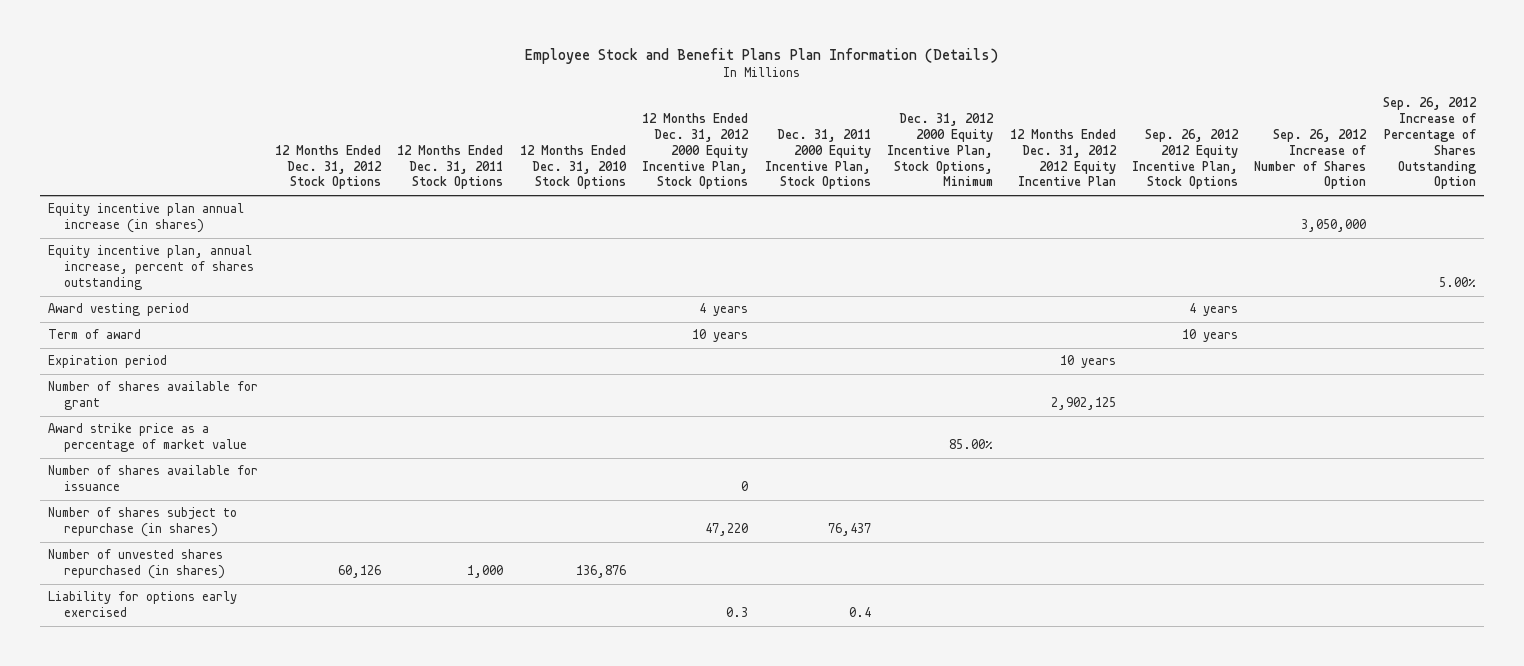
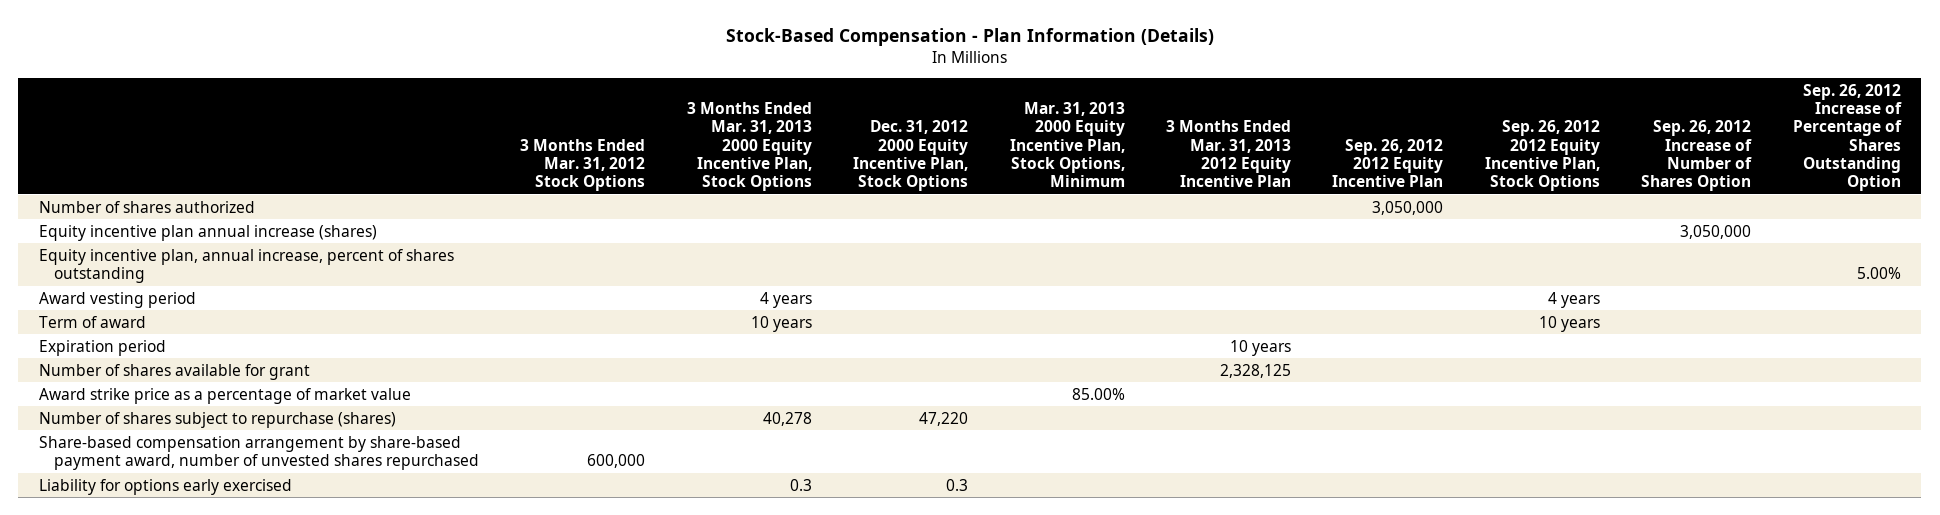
- Employee Stock and Benefit Plans Plan Information (Details)
+ Stock-Based Compensation - Plan Information (Details)
- | 12 Months Ended Dec. 31, 2012 Stock Options | 12 Months Ended Dec. 31, 2011 Stock Options | 12 Months Ended Dec. 31, 2010 Stock Options | 12 Months Ended Dec. 31, 2012 2000 Equity Incentive Plan, Stock Options | Dec. 31, 2011 2000 Equity Incentive Plan, Stock Options | Dec. 31, 2012 2000 Equity Incentive Plan, Stock Options, Minimum | 12 Months Ended Dec. 31, 2012 2012 Equity Incentive Plan | Sep. 26, 2012 2012 Equity Incentive Plan, Stock Options | Sep. 26, 2012 Increase of Number of Shares Option | Sep. 26, 2012 Increase of Percentage of Shares Outstanding Option
+ | 3 Months Ended Mar. 31, 2012 Stock Options | 3 Months Ended Mar. 31, 2013 2000 Equity Incentive Plan, Stock Options | Dec. 31, 2012 2000 Equity Incentive Plan, Stock Options | Mar. 31, 2013 2000 Equity Incentive Plan, Stock Options, Minimum | 3 Months Ended Mar. 31, 2013 2012 Equity Incentive Plan | Sep. 26, 2012 2012 Equity Incentive Plan | Sep. 26, 2012 2012 Equity Incentive Plan, Stock Options | Sep. 26, 2012 Increase of Number of Shares Option | Sep. 26, 2012 Increase of Percentage of Shares Outstanding Option
- Equity incentive plan annual increase (in shares) | | | | | | | | | 3,050,000 |
+ Number of shares authorized | | | | | | 3,050,000 | | |
+ Equity incentive plan annual increase (shares) | | | | | | | | 3,050,000 |
- Number of shares available for issuance | | | | 0 | | | | | |
- Number of shares subject to repurchase (in shares) | | | | 47,220 | 76,437 | | | | |
- Number of unvested shares repurchased (in shares) | 60,126 | 1,000 | 136,876 | | | | | | |
+ Number of shares subject to repurchase (shares) | | 40,278 | 47,220 | | | | | |
+ Share-based compensation arrangement by share-based payment award, number of unvested shares repurchased | 600,000 | | | | | | | |

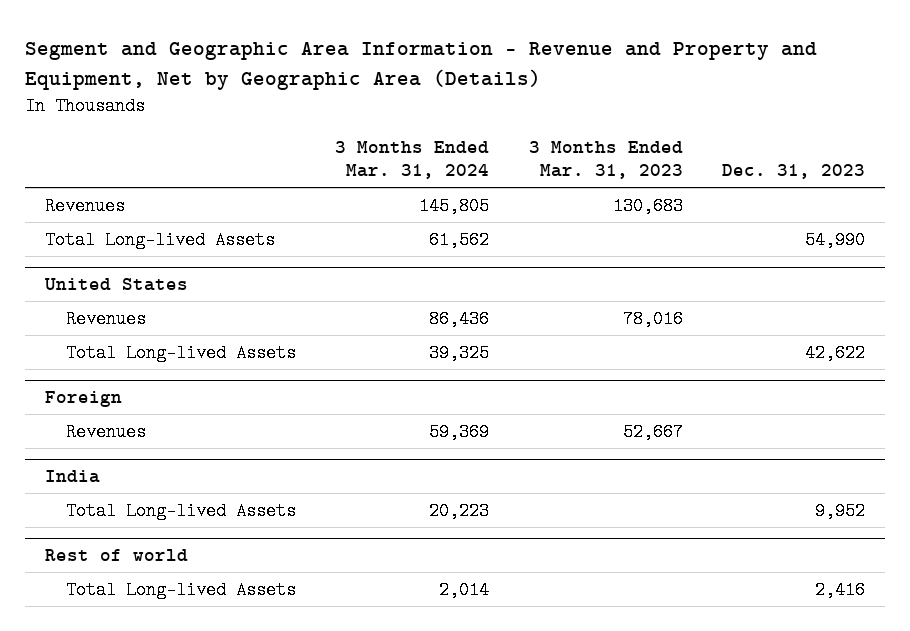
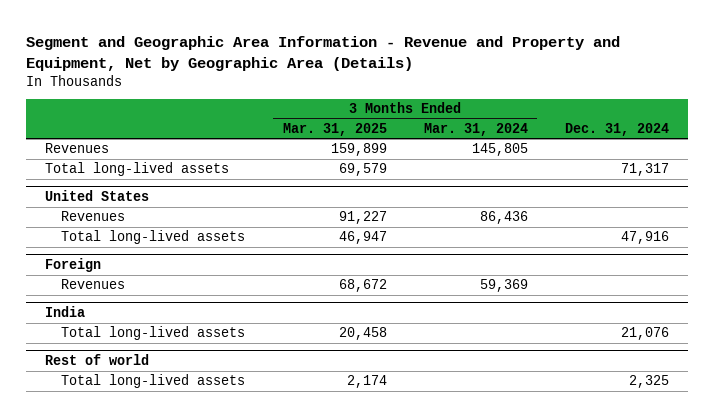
- | 3 Months Ended Mar. 31, 2024 | 3 Months Ended Mar. 31, 2023 | Dec. 31, 2023
+ | 3 Months Ended Mar. 31, 2025 | 3 Months Ended Mar. 31, 2024 | Dec. 31, 2024
- Total Long-lived Assets | 61,562 | | 54,990
+ Total long-lived assets | 69,579 | | 71,317
@ United States
- Total Long-lived Assets | 39,325 | | 42,622
+ Total long-lived assets | 46,947 | | 47,916
@ India
- Total Long-lived Assets | 20,223 | | 9,952
+ Total long-lived assets | 20,458 | | 21,076
@ Rest of world
- Total Long-lived Assets | 2,014 | | 2,416
+ Total long-lived assets | 2,174 | | 2,325

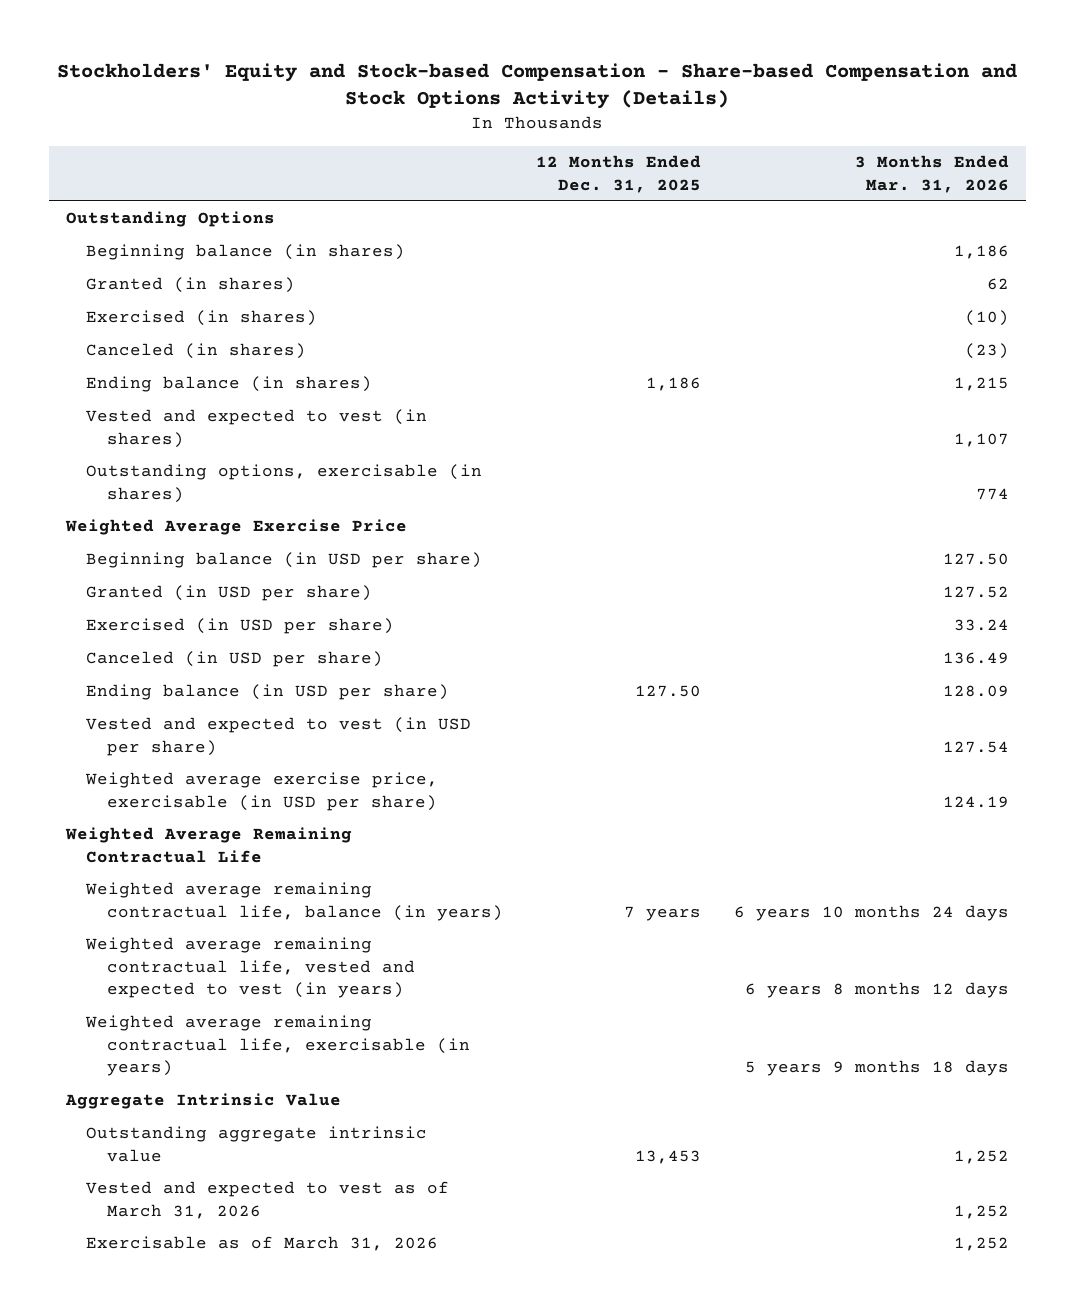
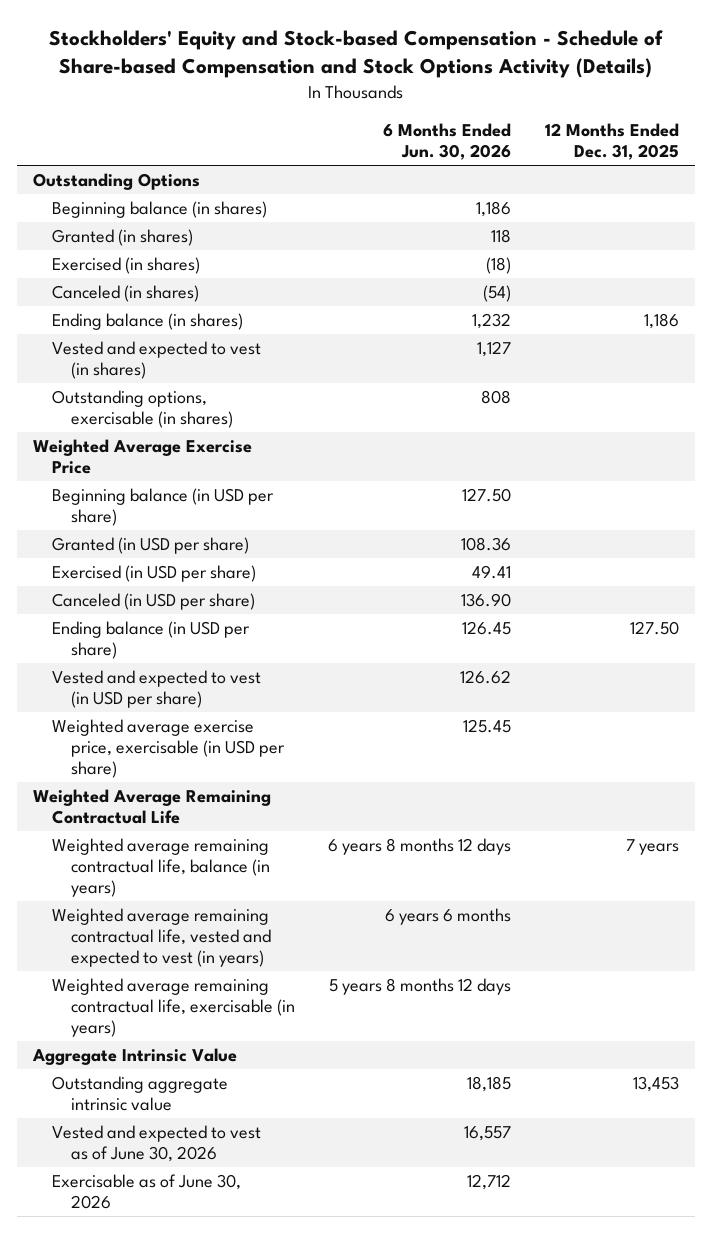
- Stockholders' Equity and Stock-based Compensation - Share-based Compensation and Stock Options Activity (Details)
+ Stockholders' Equity and Stock-based Compensation - Schedule of Share-based Compensation and Stock Options Activity (Details)
- | 12 Months Ended Dec. 31, 2025 | 3 Months Ended Mar. 31, 2026
+ | 6 Months Ended Jun. 30, 2026 | 12 Months Ended Dec. 31, 2025
- Vested and expected to vest as of March 31, 2026 | | 1,252
- Exercisable as of March 31, 2026 | | 1,252
+ Vested and expected to vest as of June 30, 2026 | 16,557 |
+ Exercisable as of June 30, 2026 | 12,712 |

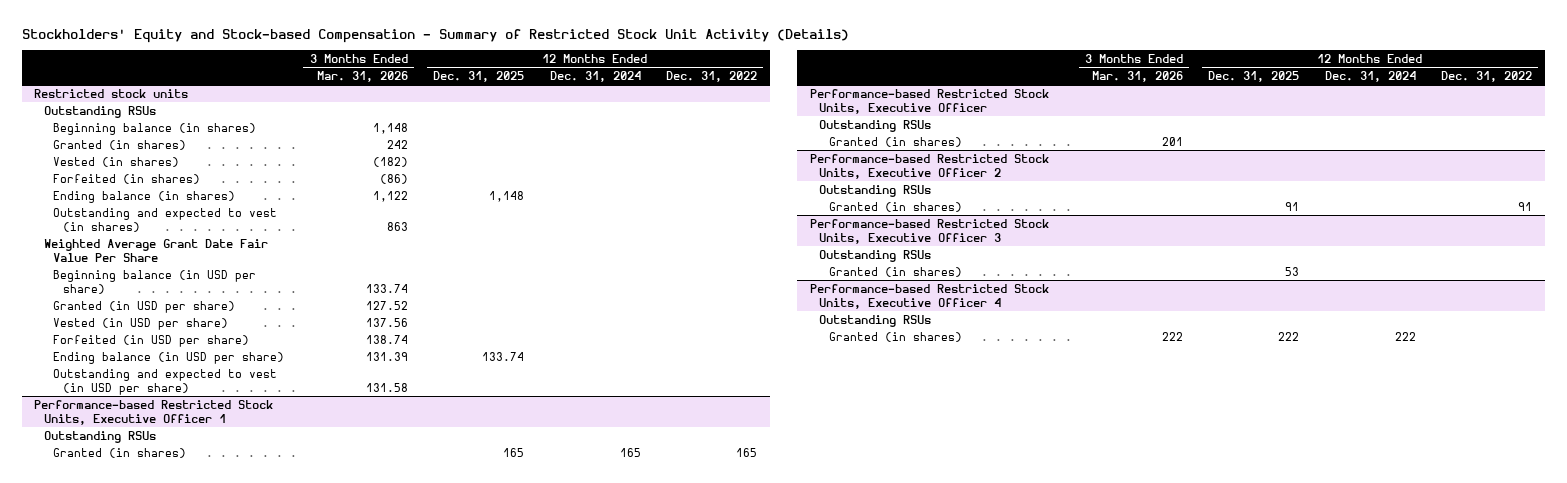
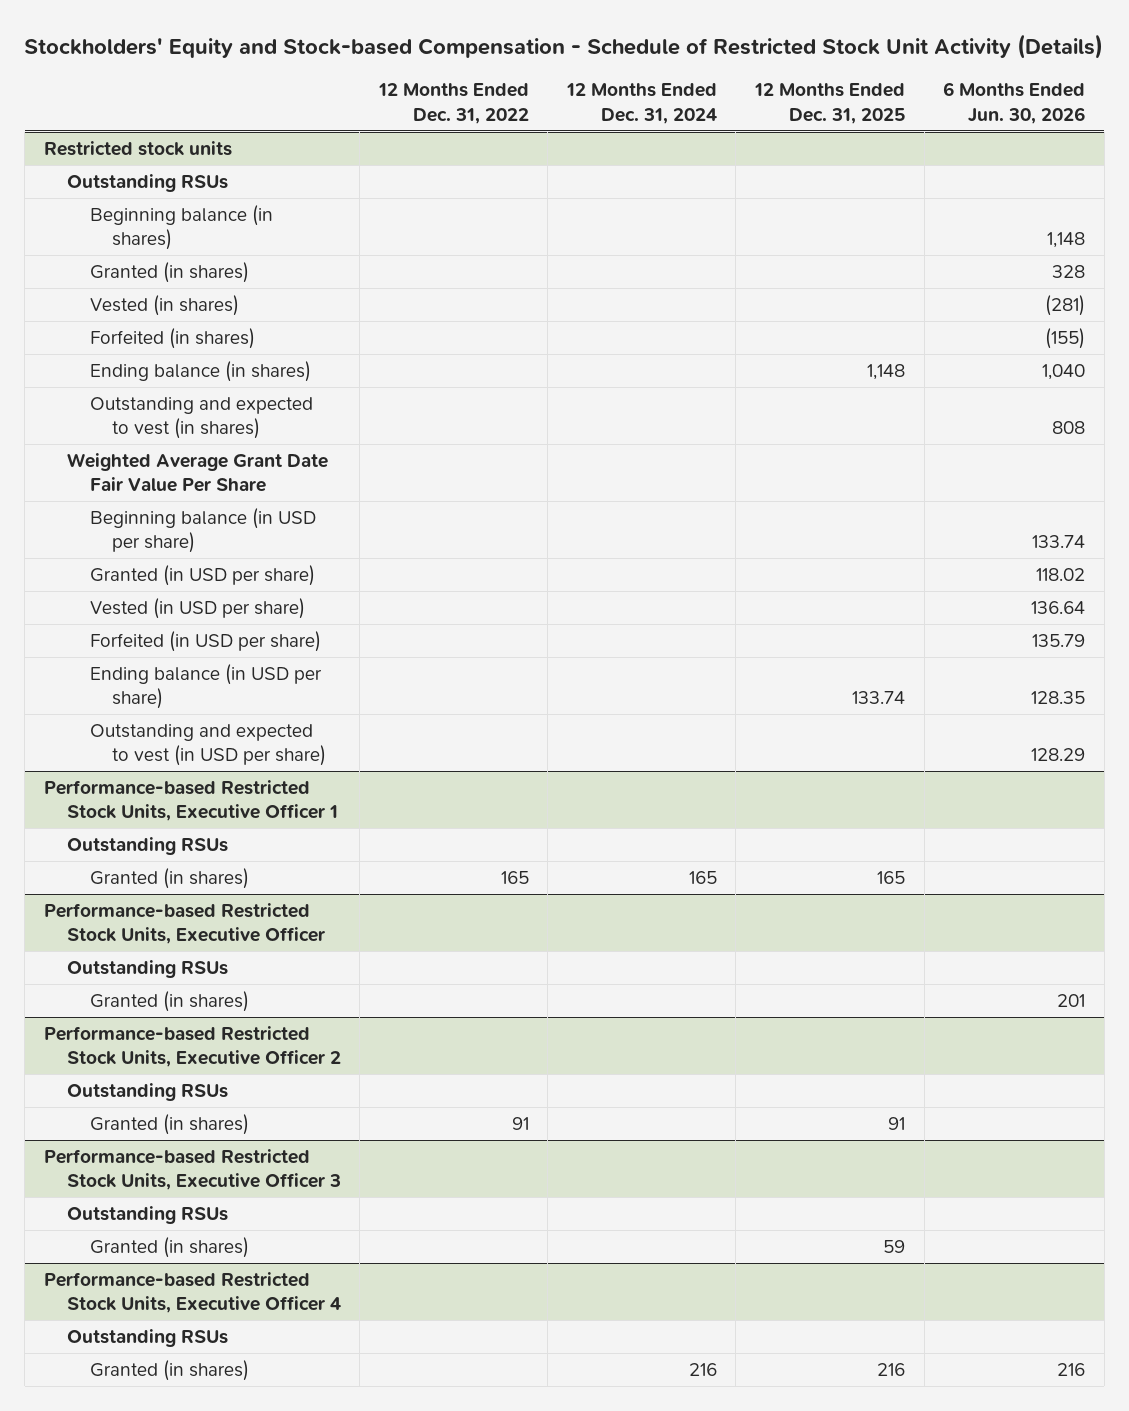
- Stockholders' Equity and Stock-based Compensation - Summary of Restricted Stock Unit Activity (Details)
+ Stockholders' Equity and Stock-based Compensation - Schedule of Restricted Stock Unit Activity (Details)
- | 3 Months Ended Mar. 31, 2026 | 12 Months Ended Dec. 31, 2025 | 12 Months Ended Dec. 31, 2024 | 12 Months Ended Dec. 31, 2022
+ | 12 Months Ended Dec. 31, 2022 | 12 Months Ended Dec. 31, 2024 | 12 Months Ended Dec. 31, 2025 | 6 Months Ended Jun. 30, 2026
@ Performance-based Restricted Stock Units, Executive Officer 3
- Granted (in shares) | | 53 | |
+ Granted (in shares) | | | 59 |
@ Performance-based Restricted Stock Units, Executive Officer 4
- Granted (in shares) | 222 | 222 | 222 |
+ Granted (in shares) | | 216 | 216 | 216

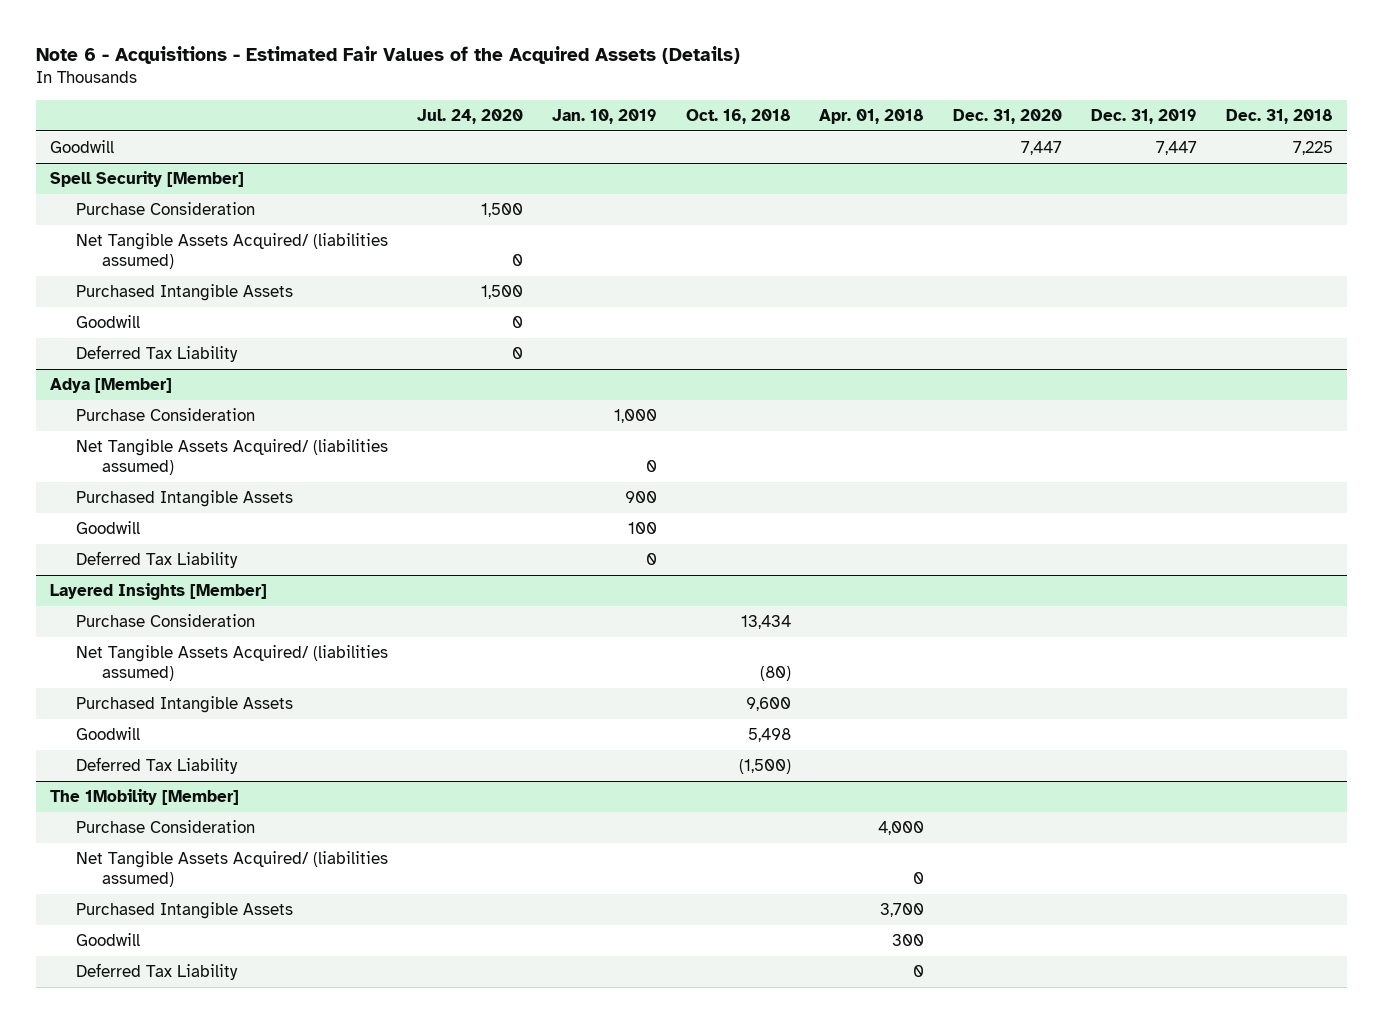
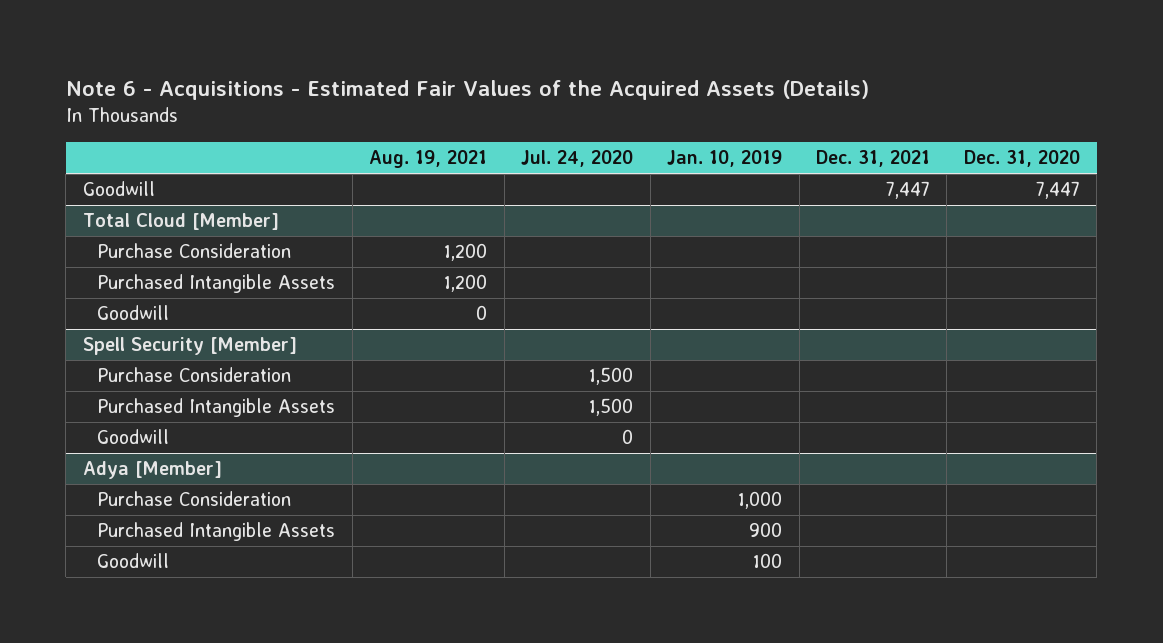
- | Jul. 24, 2020 | Jan. 10, 2019 | Oct. 16, 2018 | Apr. 01, 2018 | Dec. 31, 2020 | Dec. 31, 2019 | Dec. 31, 2018
+ | Aug. 19, 2021 | Jul. 24, 2020 | Jan. 10, 2019 | Dec. 31, 2021 | Dec. 31, 2020
+ Total Cloud [Member]
+ Purchase Consideration | 1,200 | | | |
+ Purchased Intangible Assets | 1,200 | | | |
+ Goodwill | 0 | | | |
@ Spell Security [Member]
- Net Tangible Assets Acquired/ (liabilities assumed) | 0 | | | | | |
- Deferred Tax Liability | 0 | | | | | |
@ Adya [Member]
- Net Tangible Assets Acquired/ (liabilities assumed) | | 0 | | | | |
- Deferred Tax Liability | | 0 | | | | |
- Layered Insights [Member]
- Purchase Consideration | | | 13,434 | | | |
- Net Tangible Assets Acquired/ (liabilities assumed) | | | (80) | | | |
- Purchased Intangible Assets | | | 9,600 | | | |
- Goodwill | | | 5,498 | | | |
- Deferred Tax Liability | | | (1,500) | | | |
- The 1Mobility [Member]
- Purchase Consideration | | | | 4,000 | | |
- Net Tangible Assets Acquired/ (liabilities assumed) | | | | 0 | | |
- Purchased Intangible Assets | | | | 3,700 | | |
- Goodwill | | | | 300 | | |
- Deferred Tax Liability | | | | 0 | | |

